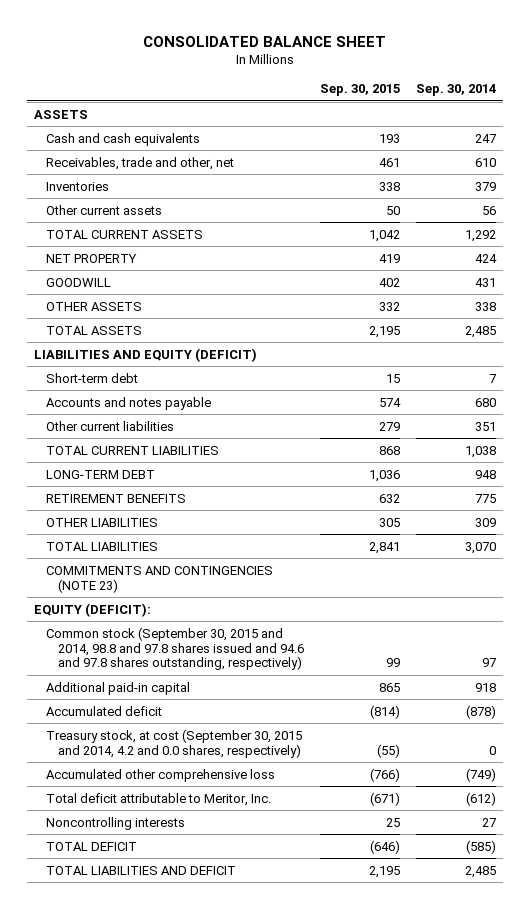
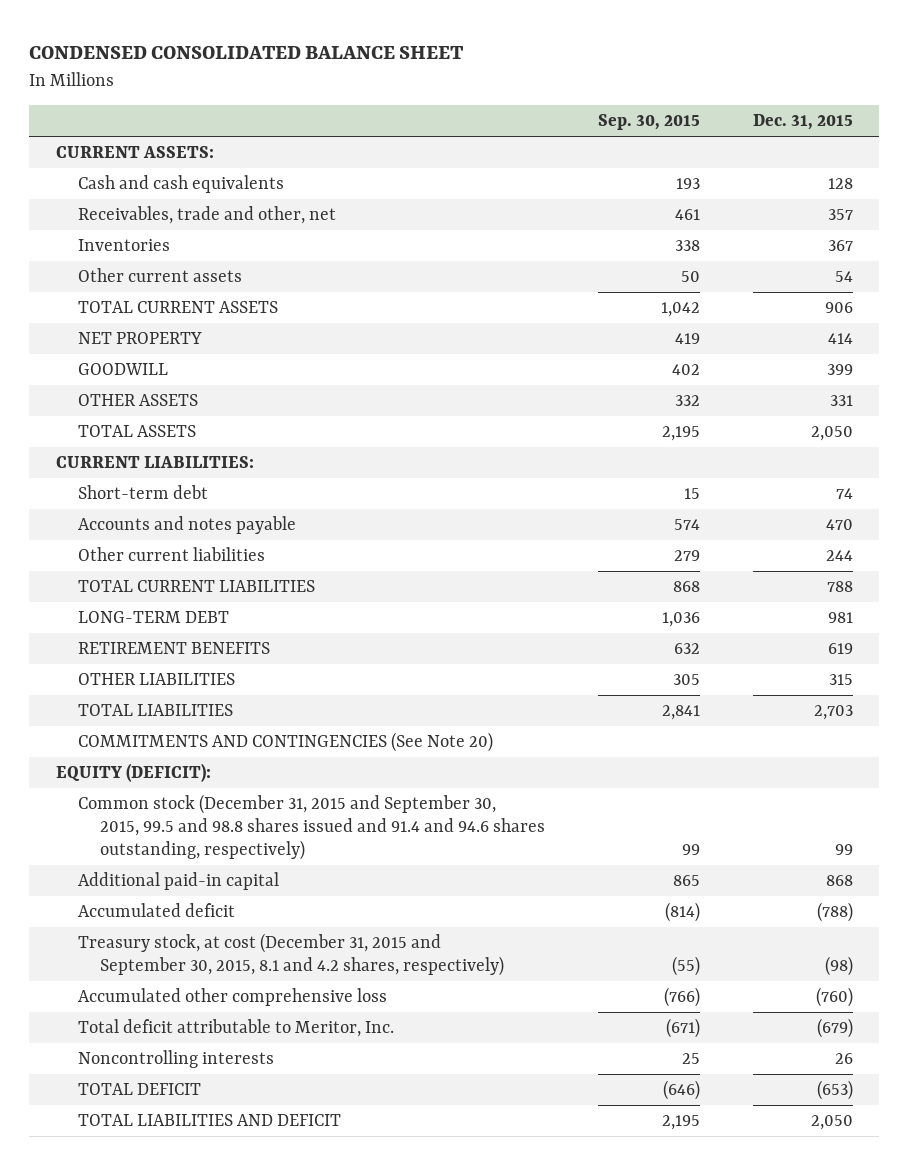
- CONSOLIDATED BALANCE SHEET
+ CONDENSED CONSOLIDATED BALANCE SHEET
- | Sep. 30, 2015 | Sep. 30, 2014
+ | Sep. 30, 2015 | Dec. 31, 2015
- ASSETS
+ CURRENT ASSETS:
- LIABILITIES AND EQUITY (DEFICIT)
+ CURRENT LIABILITIES:
- COMMITMENTS AND CONTINGENCIES (NOTE 23)
+ COMMITMENTS AND CONTINGENCIES (See Note 20)
- Common stock (September 30, 2015 and 2014, 98.8 and 97.8 shares issued and 94.6 and 97.8 shares outstanding, respectively) | 99 | 97
+ Common stock (December 31, 2015 and September 30, 2015, 99.5 and 98.8 shares issued and 91.4 and 94.6 shares outstanding, respectively) | 99 | 99
- Treasury stock, at cost (September 30, 2015 and 2014, 4.2 and 0.0 shares, respectively) | (55) | 0
+ Treasury stock, at cost (December 31, 2015 and September 30, 2015, 8.1 and 4.2 shares, respectively) | (55) | (98)

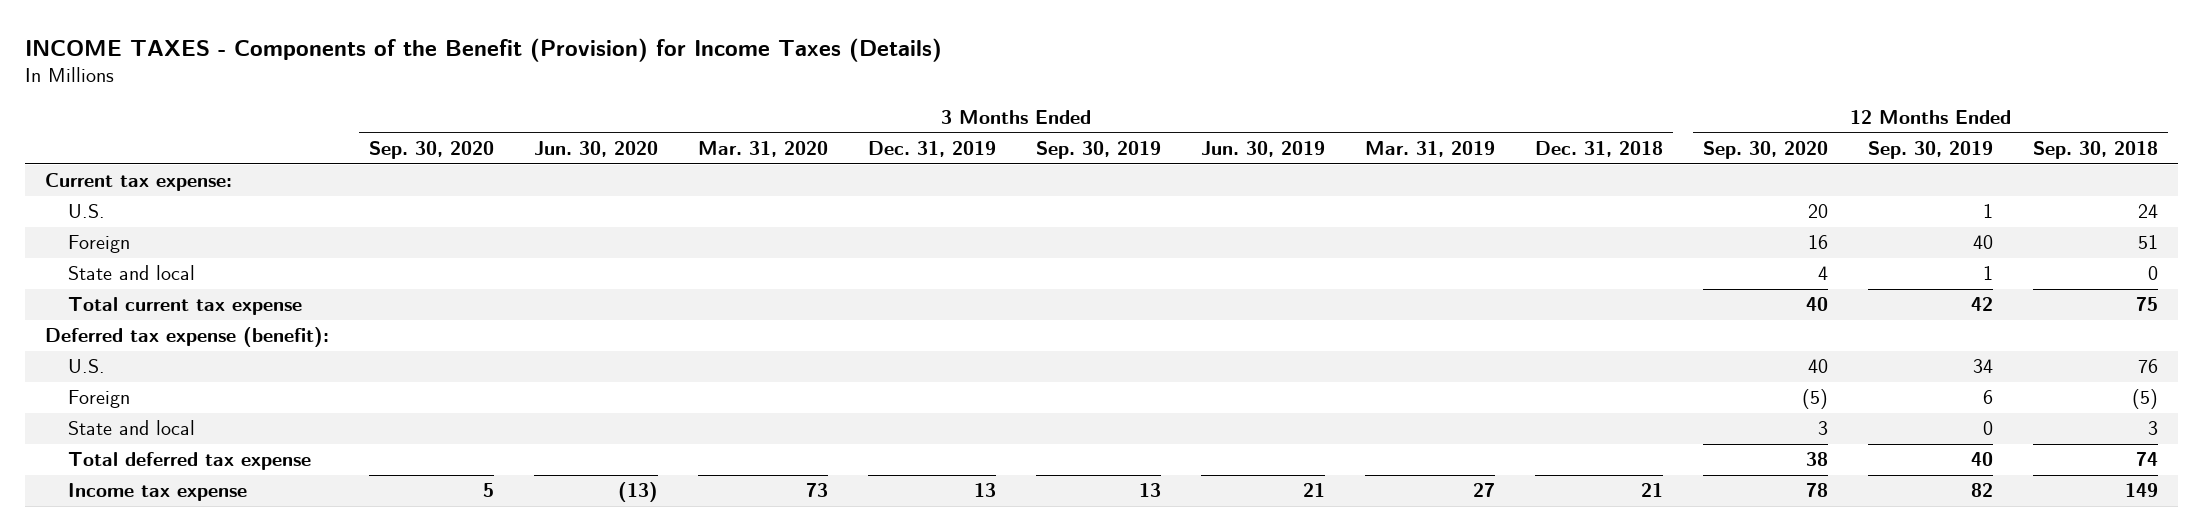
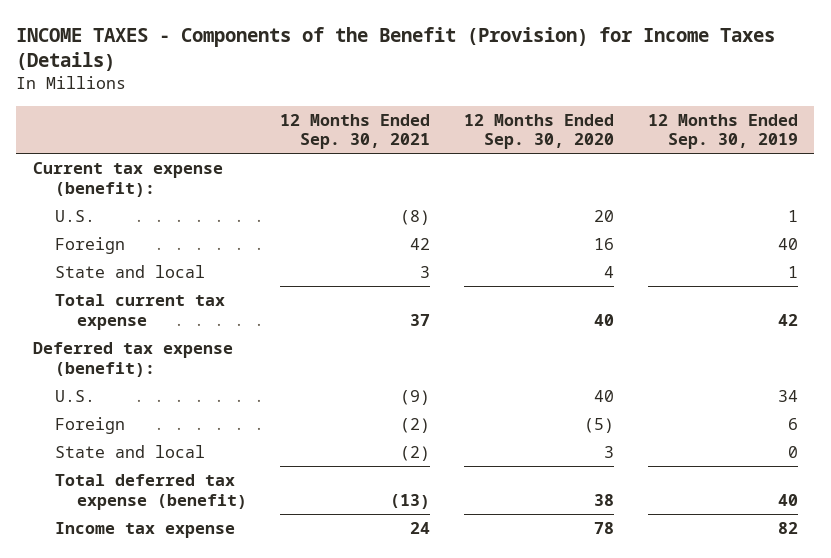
- | 3 Months Ended Sep. 30, 2020 | 3 Months Ended Jun. 30, 2020 | 3 Months Ended Mar. 31, 2020 | 3 Months Ended Dec. 31, 2019 | 3 Months Ended Sep. 30, 2019 | 3 Months Ended Jun. 30, 2019 | 3 Months Ended Mar. 31, 2019 | 3 Months Ended Dec. 31, 2018 | 12 Months Ended Sep. 30, 2020 | 12 Months Ended Sep. 30, 2019 | 12 Months Ended Sep. 30, 2018
+ | 12 Months Ended Sep. 30, 2021 | 12 Months Ended Sep. 30, 2020 | 12 Months Ended Sep. 30, 2019
- Current tax expense:
+ Current tax expense (benefit):
- Total deferred tax expense | | | | | | | | | 38 | 40 | 74
+ Total deferred tax expense (benefit) | (13) | 38 | 40

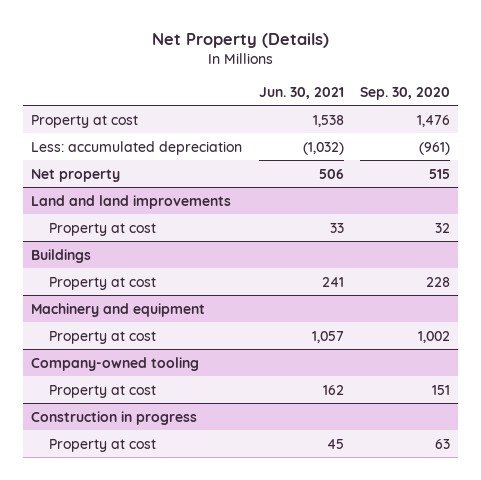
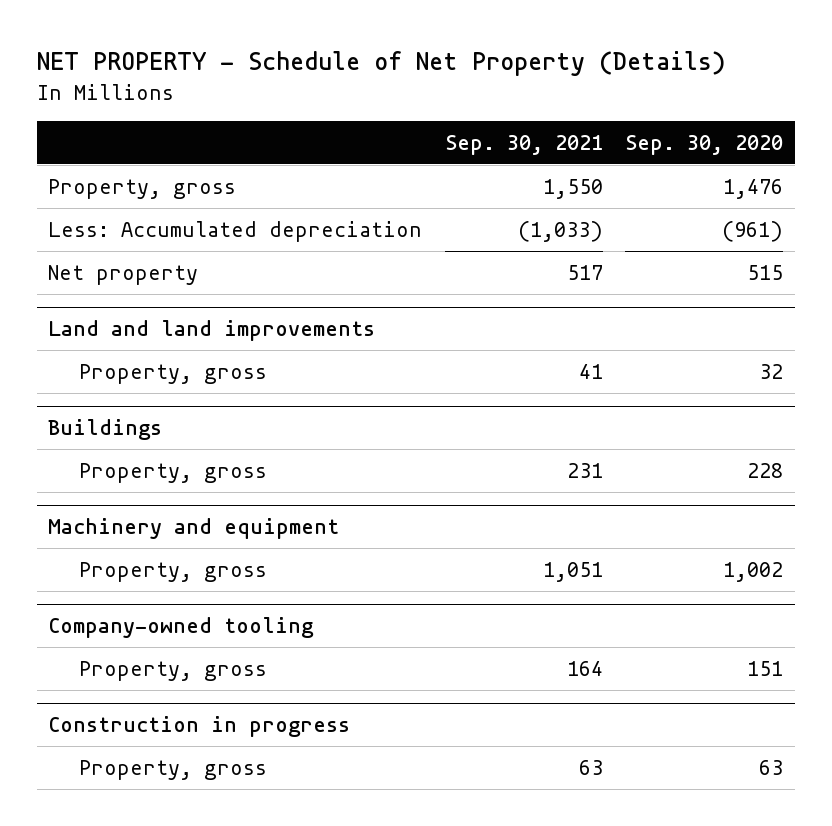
- Net Property (Details)
+ NET PROPERTY - Schedule of Net Property (Details)
- | Jun. 30, 2021 | Sep. 30, 2020
+ | Sep. 30, 2021 | Sep. 30, 2020
- Property at cost | 1,538 | 1,476
- Less: accumulated depreciation | (1,032) | (961)
+ Property, gross | 1,550 | 1,476
+ Less: Accumulated depreciation | (1,033) | (961)
@ Land and land improvements
- Property at cost | 33 | 32
+ Property, gross | 41 | 32
@ Buildings
- Property at cost | 241 | 228
+ Property, gross | 231 | 228
@ Machinery and equipment
- Property at cost | 1,057 | 1,002
+ Property, gross | 1,051 | 1,002
@ Company-owned tooling
- Property at cost | 162 | 151
+ Property, gross | 164 | 151
@ Construction in progress
- Property at cost | 45 | 63
+ Property, gross | 63 | 63

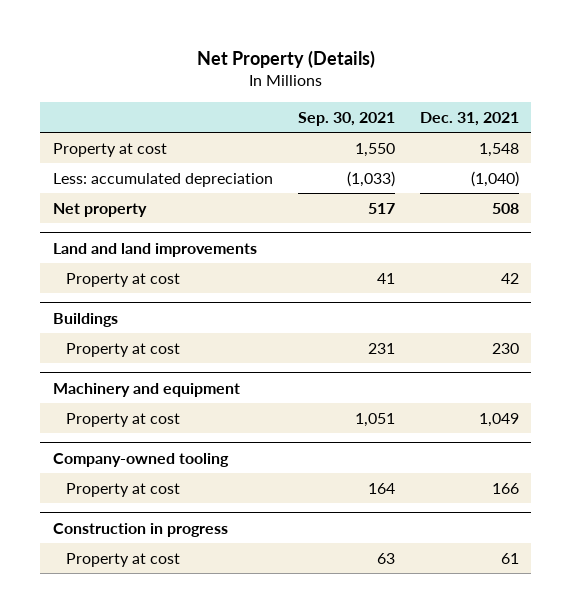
- NET PROPERTY - Schedule of Net Property (Details)
+ Net Property (Details)
- | Sep. 30, 2021 | Sep. 30, 2020
+ | Sep. 30, 2021 | Dec. 31, 2021
- Property, gross | 1,550 | 1,476
- Less: Accumulated depreciation | (1,033) | (961)
+ Property at cost | 1,550 | 1,548
+ Less: accumulated depreciation | (1,033) | (1,040)
@ Land and land improvements
- Property, gross | 41 | 32
+ Property at cost | 41 | 42
@ Buildings
- Property, gross | 231 | 228
+ Property at cost | 231 | 230
@ Machinery and equipment
- Property, gross | 1,051 | 1,002
+ Property at cost | 1,051 | 1,049
@ Company-owned tooling
- Property, gross | 164 | 151
+ Property at cost | 164 | 166
@ Construction in progress
- Property, gross | 63 | 63
+ Property at cost | 63 | 61

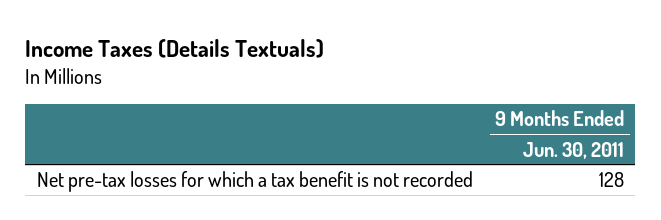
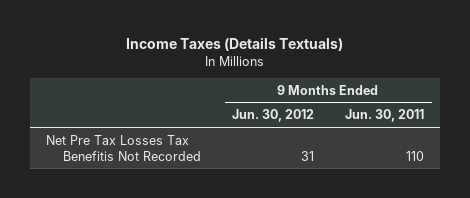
- | 9 Months Ended Jun. 30, 2011
+ | 9 Months Ended Jun. 30, 2012 | 9 Months Ended Jun. 30, 2011
- Net pre-tax losses for which a tax benefit is not recorded | 128
+ Net Pre Tax Losses Tax Benefitis Not Recorded | 31 | 110

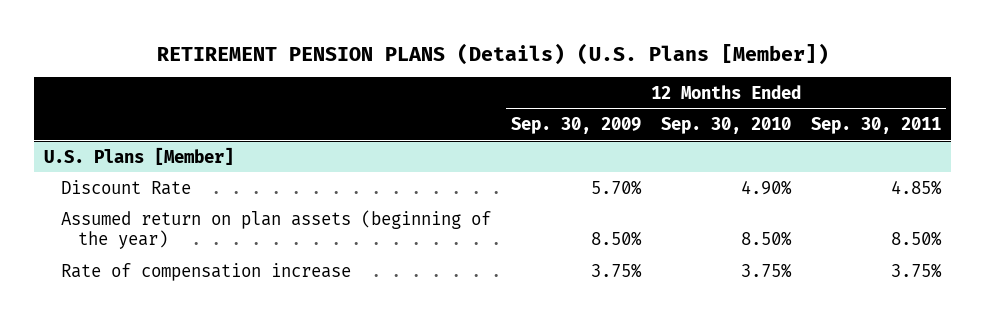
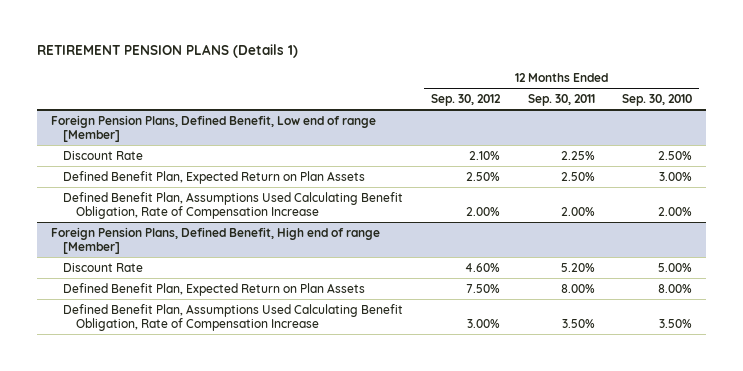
- RETIREMENT PENSION PLANS (Details) (U.S. Plans [Member])
+ RETIREMENT PENSION PLANS (Details 1)
- | 12 Months Ended Sep. 30, 2009 | 12 Months Ended Sep. 30, 2010 | 12 Months Ended Sep. 30, 2011
+ | 12 Months Ended Sep. 30, 2012 | 12 Months Ended Sep. 30, 2011 | 12 Months Ended Sep. 30, 2010
- U.S. Plans [Member]
- Discount Rate | 5.70% | 4.90% | 4.85%
- Assumed return on plan assets (beginning of the year) | 8.50% | 8.50% | 8.50%
- Rate of compensation increase | 3.75% | 3.75% | 3.75%
+ Foreign Pension Plans, Defined Benefit, Low end of range [Member]
+ Discount Rate | 2.10% | 2.25% | 2.50%
+ Defined Benefit Plan, Expected Return on Plan Assets | 2.50% | 2.50% | 3.00%
+ Defined Benefit Plan, Assumptions Used Calculating Benefit Obligation, Rate of Compensation Increase | 2.00% | 2.00% | 2.00%
+ Foreign Pension Plans, Defined Benefit, High end of range [Member]
+ Discount Rate | 4.60% | 5.20% | 5.00%
+ Defined Benefit Plan, Expected Return on Plan Assets | 7.50% | 8.00% | 8.00%
+ Defined Benefit Plan, Assumptions Used Calculating Benefit Obligation, Rate of Compensation Increase | 3.00% | 3.50% | 3.50%

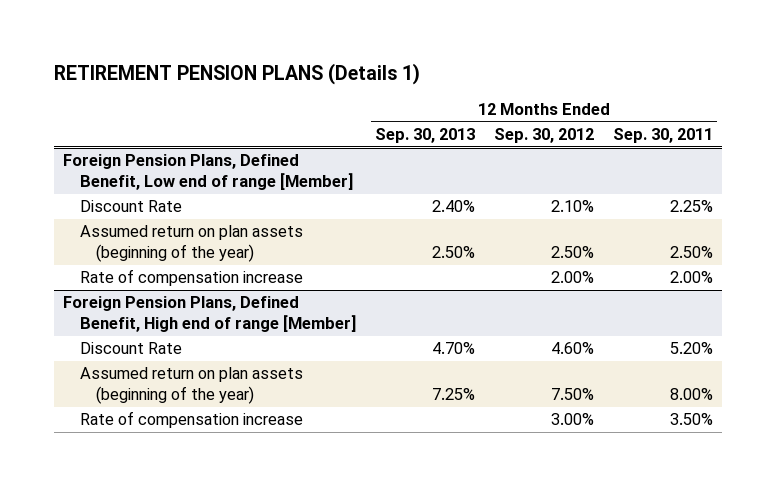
- | 12 Months Ended Sep. 30, 2012 | 12 Months Ended Sep. 30, 2011 | 12 Months Ended Sep. 30, 2010
+ | 12 Months Ended Sep. 30, 2013 | 12 Months Ended Sep. 30, 2012 | 12 Months Ended Sep. 30, 2011
@ Foreign Pension Plans, Defined Benefit, Low end of range [Member]
- Defined Benefit Plan, Expected Return on Plan Assets | 2.50% | 2.50% | 3.00%
- Defined Benefit Plan, Assumptions Used Calculating Benefit Obligation, Rate of Compensation Increase | 2.00% | 2.00% | 2.00%
+ Assumed return on plan assets (beginning of the year) | 2.50% | 2.50% | 2.50%
+ Rate of compensation increase | | 2.00% | 2.00%
@ Foreign Pension Plans, Defined Benefit, High end of range [Member]
- Defined Benefit Plan, Expected Return on Plan Assets | 7.50% | 8.00% | 8.00%
- Defined Benefit Plan, Assumptions Used Calculating Benefit Obligation, Rate of Compensation Increase | 3.00% | 3.50% | 3.50%
+ Assumed return on plan assets (beginning of the year) | 7.25% | 7.50% | 8.00%
+ Rate of compensation increase | | 3.00% | 3.50%

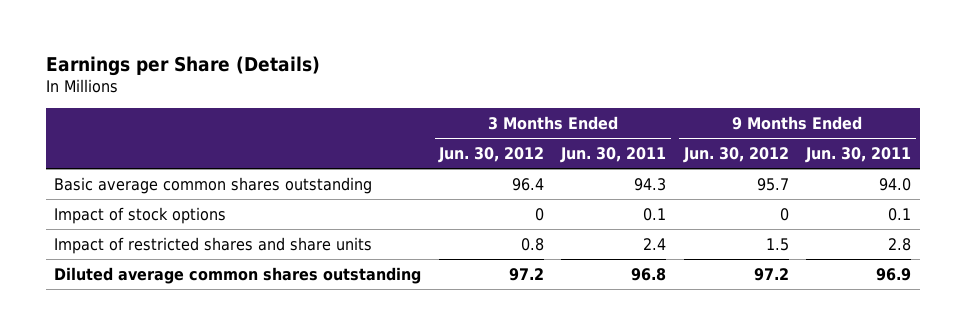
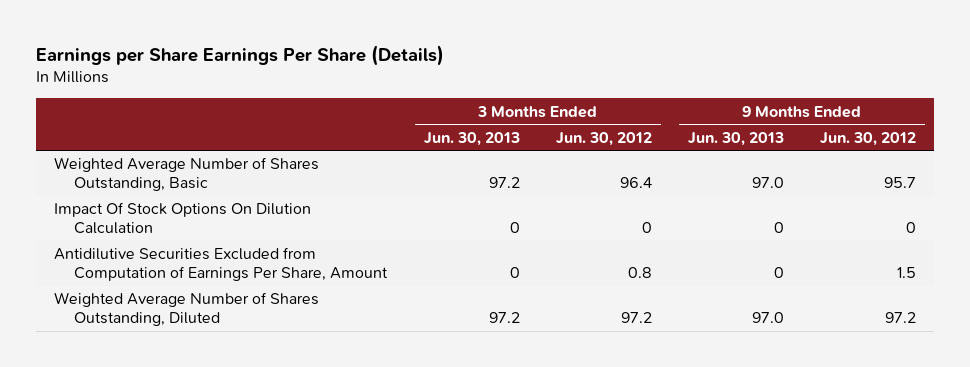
- Earnings per Share (Details)
+ Earnings per Share Earnings Per Share (Details)
- | 3 Months Ended Jun. 30, 2012 | 3 Months Ended Jun. 30, 2011 | 9 Months Ended Jun. 30, 2012 | 9 Months Ended Jun. 30, 2011
+ | 3 Months Ended Jun. 30, 2013 | 3 Months Ended Jun. 30, 2012 | 9 Months Ended Jun. 30, 2013 | 9 Months Ended Jun. 30, 2012
- Basic average common shares outstanding | 96.4 | 94.3 | 95.7 | 94.0
- Impact of stock options | 0 | 0.1 | 0 | 0.1
- Impact of restricted shares and share units | 0.8 | 2.4 | 1.5 | 2.8
- Diluted average common shares outstanding | 97.2 | 96.8 | 97.2 | 96.9
+ Weighted Average Number of Shares Outstanding, Basic | 97.2 | 96.4 | 97.0 | 95.7
+ Impact Of Stock Options On Dilution Calculation | 0 | 0 | 0 | 0
+ Antidilutive Securities Excluded from Computation of Earnings Per Share, Amount | 0 | 0.8 | 0 | 1.5
+ Weighted Average Number of Shares Outstanding, Diluted | 97.2 | 97.2 | 97.0 | 97.2

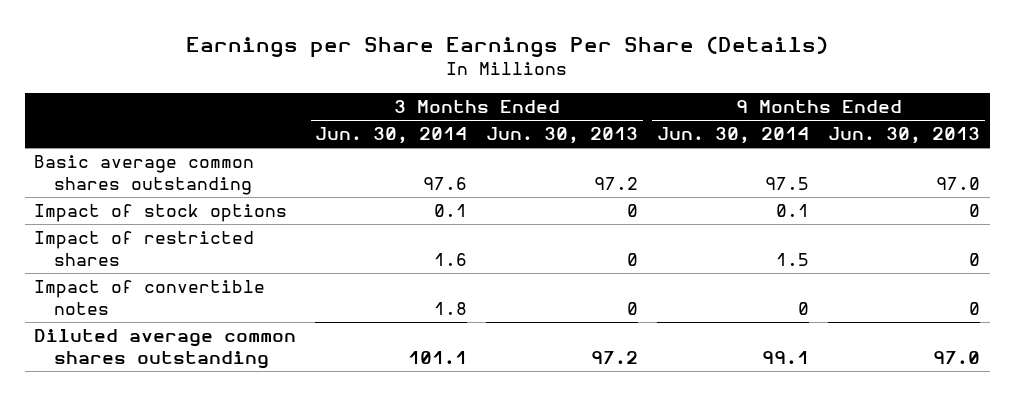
- | 3 Months Ended Jun. 30, 2013 | 3 Months Ended Jun. 30, 2012 | 9 Months Ended Jun. 30, 2013 | 9 Months Ended Jun. 30, 2012
+ | 3 Months Ended Jun. 30, 2014 | 3 Months Ended Jun. 30, 2013 | 9 Months Ended Jun. 30, 2014 | 9 Months Ended Jun. 30, 2013
- Weighted Average Number of Shares Outstanding, Basic | 97.2 | 96.4 | 97.0 | 95.7
- Impact Of Stock Options On Dilution Calculation | 0 | 0 | 0 | 0
- Antidilutive Securities Excluded from Computation of Earnings Per Share, Amount | 0 | 0.8 | 0 | 1.5
- Weighted Average Number of Shares Outstanding, Diluted | 97.2 | 97.2 | 97.0 | 97.2
+ Basic average common shares outstanding | 97.6 | 97.2 | 97.5 | 97.0
+ Impact of stock options | 0.1 | 0 | 0.1 | 0
+ Impact of restricted shares | 1.6 | 0 | 1.5 | 0
+ Impact of convertible notes | 1.8 | 0 | 0 | 0
+ Diluted average common shares outstanding | 101.1 | 97.2 | 99.1 | 97.0

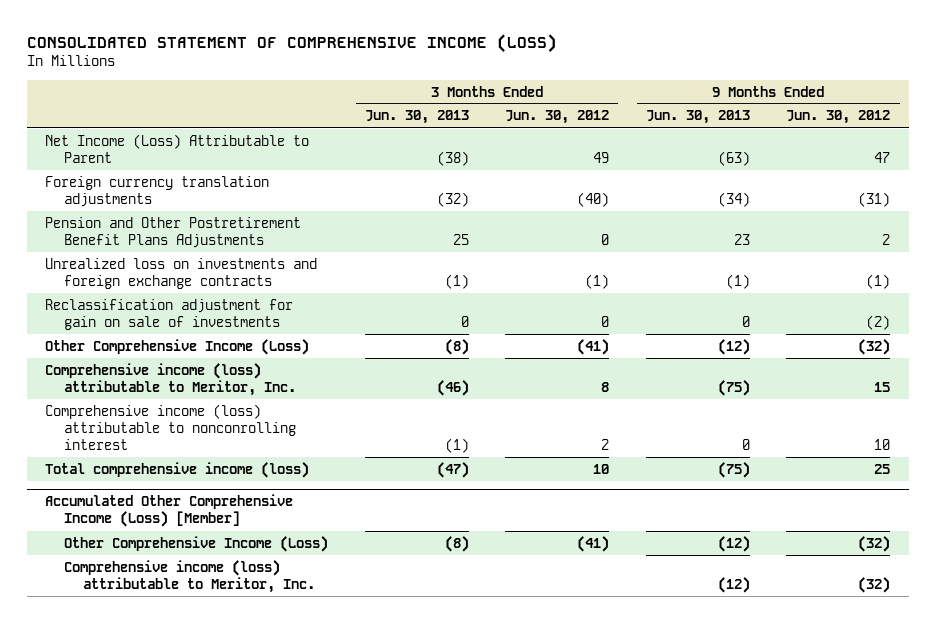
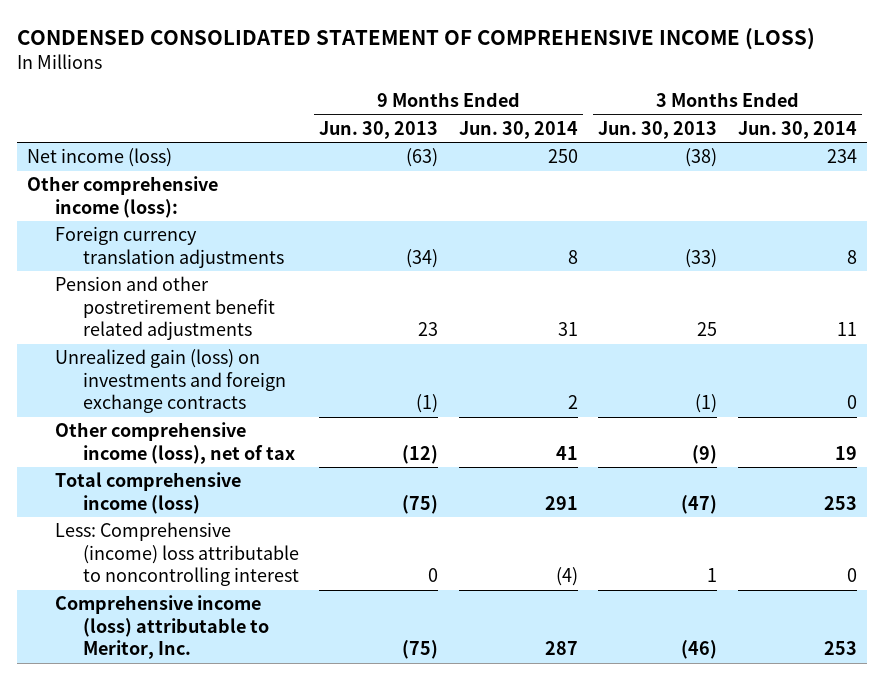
- CONSOLIDATED STATEMENT OF COMPREHENSIVE INCOME (LOSS)
+ CONDENSED CONSOLIDATED STATEMENT OF COMPREHENSIVE INCOME (LOSS)
- | 3 Months Ended Jun. 30, 2013 | 3 Months Ended Jun. 30, 2012 | 9 Months Ended Jun. 30, 2013 | 9 Months Ended Jun. 30, 2012
+ | 9 Months Ended Jun. 30, 2013 | 9 Months Ended Jun. 30, 2014 | 3 Months Ended Jun. 30, 2013 | 3 Months Ended Jun. 30, 2014
- Net Income (Loss) Attributable to Parent | (38) | 49 | (63) | 47
- Foreign currency translation adjustments | (32) | (40) | (34) | (31)
- Pension and Other Postretirement Benefit Plans Adjustments | 25 | 0 | 23 | 2
- Unrealized loss on investments and foreign exchange contracts | (1) | (1) | (1) | (1)
- Reclassification adjustment for gain on sale of investments | 0 | 0 | 0 | (2)
- Other Comprehensive Income (Loss) | (8) | (41) | (12) | (32)
- Comprehensive income (loss) attributable to nonconrolling interest | (1) | 2 | 0 | 10
+ Net income (loss) | (63) | 250 | (38) | 234
+ Other comprehensive income (loss):
+ Foreign currency translation adjustments | (34) | 8 | (33) | 8
+ Pension and other postretirement benefit related adjustments | 23 | 31 | 25 | 11
+ Unrealized gain (loss) on investments and foreign exchange contracts | (1) | 2 | (1) | 0
+ Other comprehensive income (loss), net of tax | (12) | 41 | (9) | 19
- Accumulated Other Comprehensive Income (Loss) [Member]
- Other Comprehensive Income (Loss) | (8) | (41) | (12) | (32)
- Comprehensive income (loss) attributable to Meritor, Inc. | | | (12) | (32)
+ Less: Comprehensive (income) loss attributable to noncontrolling interest | 0 | (4) | 1 | 0
moved down: Comprehensive income (loss) attributable to Meritor, Inc. | (75) | 287 | (46) | 253

